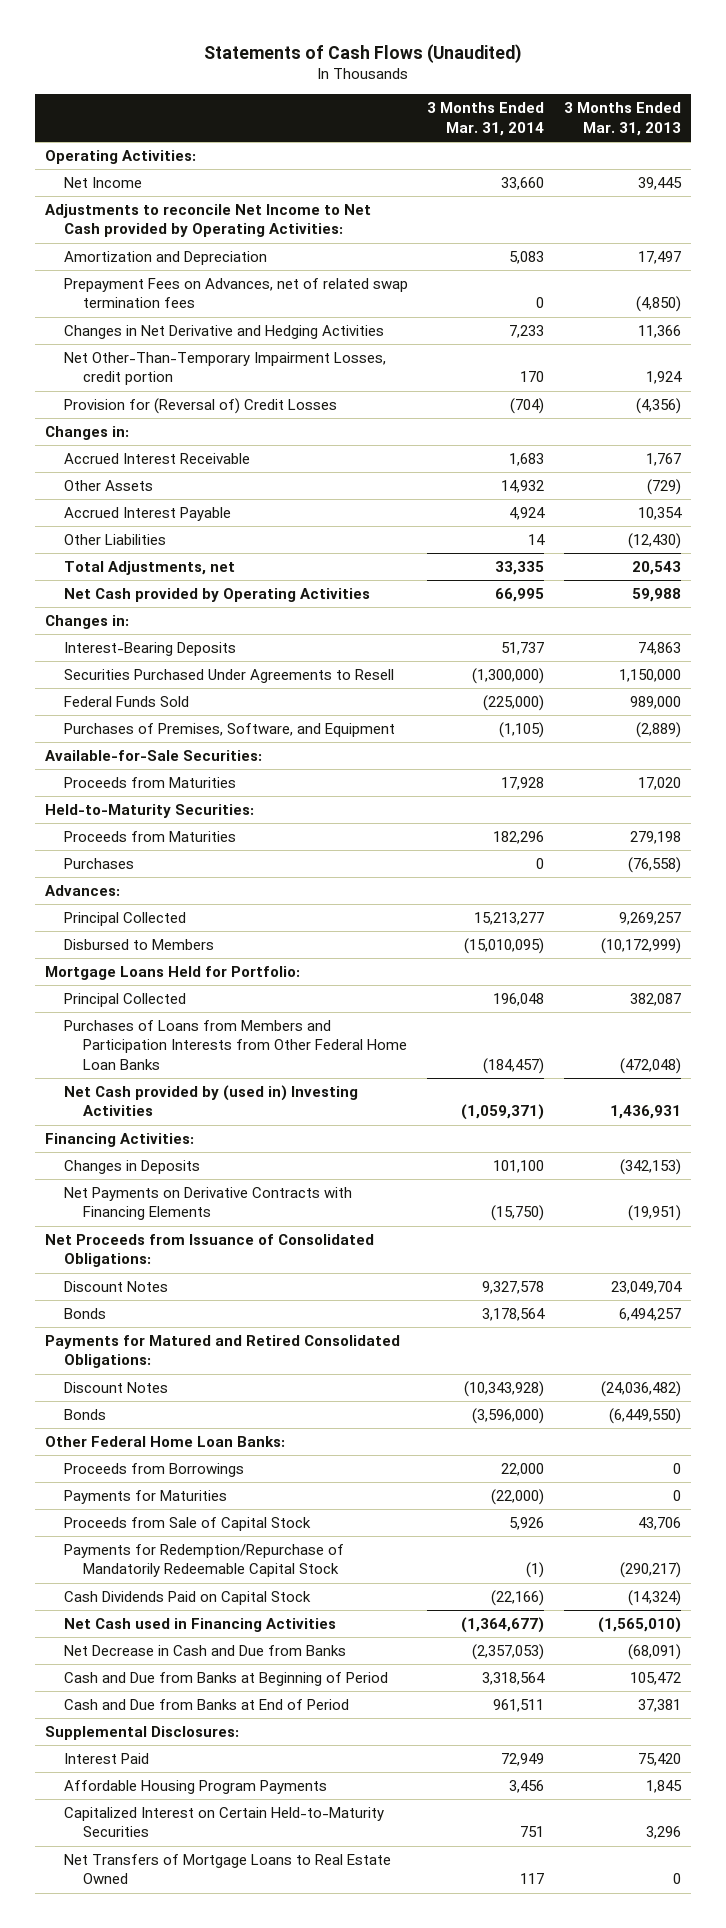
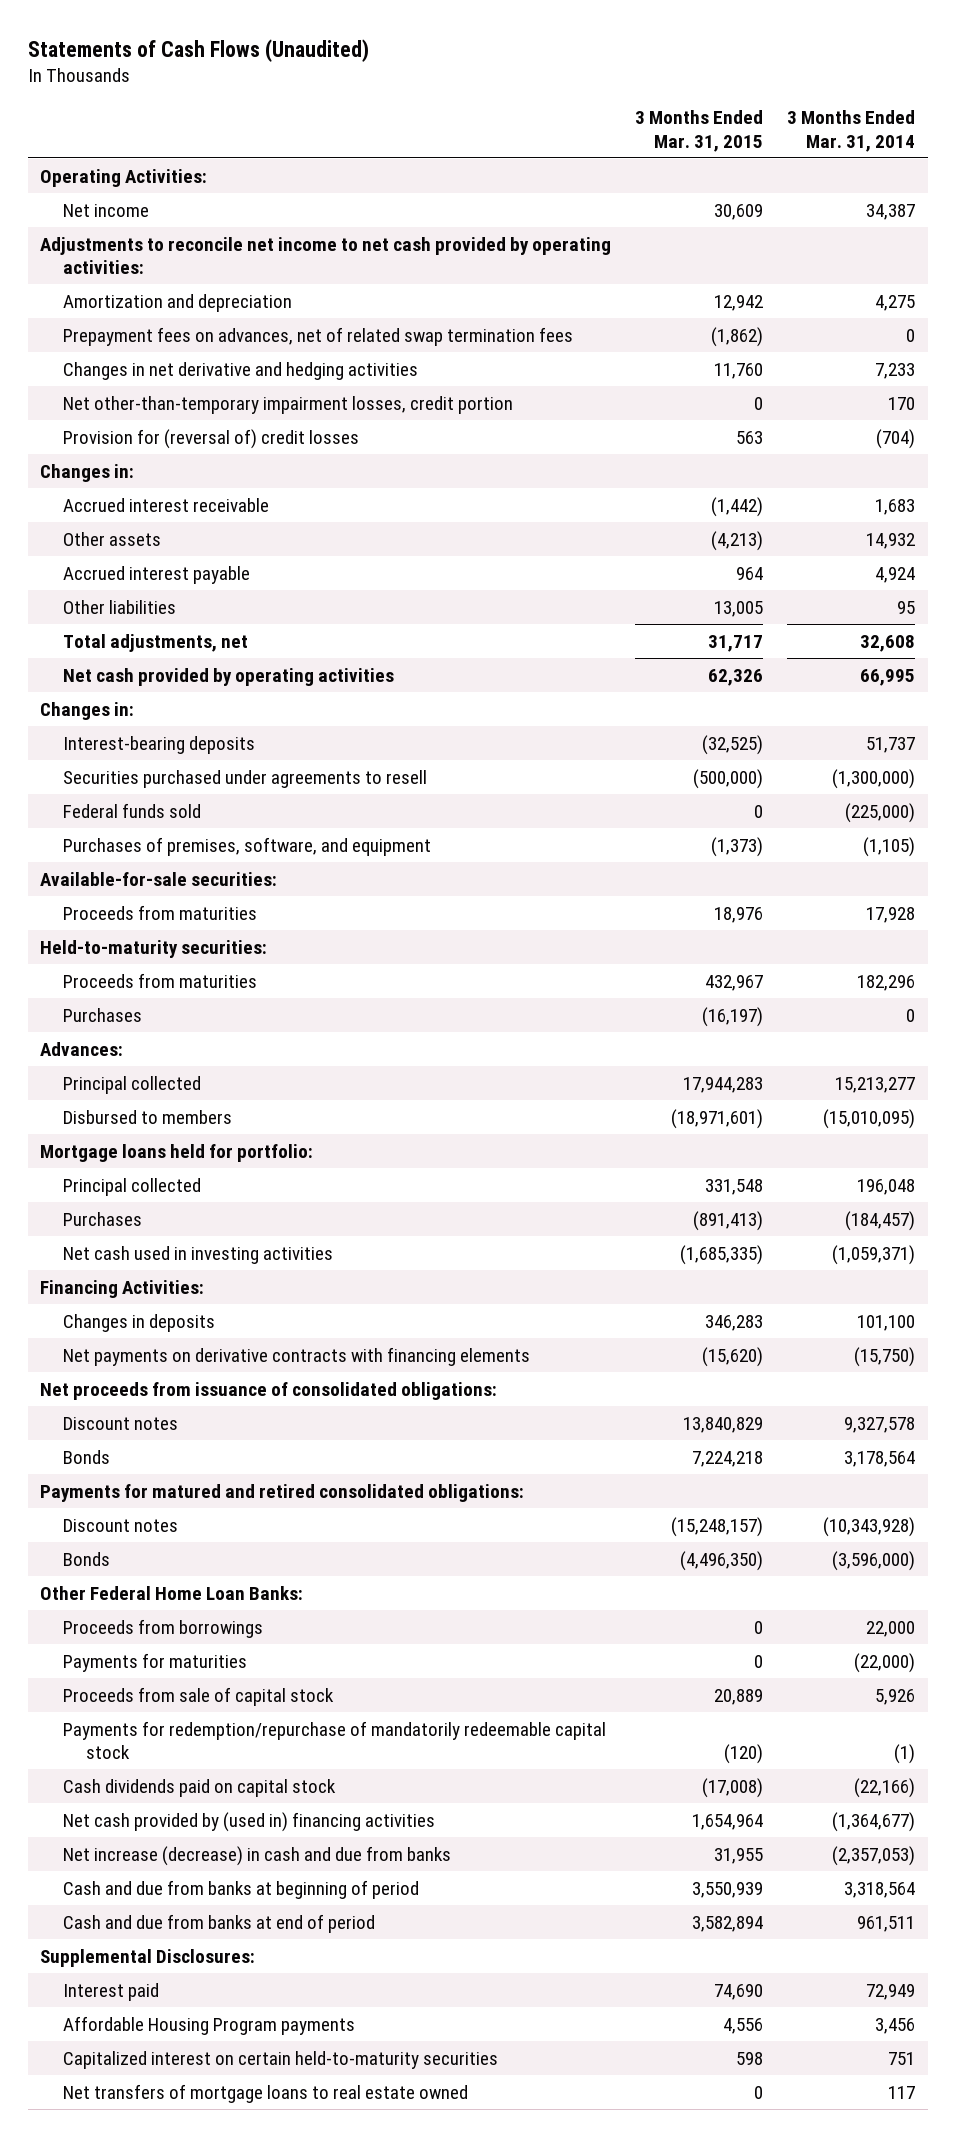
- | 3 Months Ended Mar. 31, 2014 | 3 Months Ended Mar. 31, 2013
+ | 3 Months Ended Mar. 31, 2015 | 3 Months Ended Mar. 31, 2014
- Net Income | 33,660 | 39,445
- Adjustments to reconcile Net Income to Net Cash provided by Operating Activities:
- Amortization and Depreciation | 5,083 | 17,497
- Prepayment Fees on Advances, net of related swap termination fees | 0 | (4,850)
- Changes in Net Derivative and Hedging Activities | 7,233 | 11,366
- Net Other-Than-Temporary Impairment Losses, credit portion | 170 | 1,924
- Provision for (Reversal of) Credit Losses | (704) | (4,356)
+ Net income | 30,609 | 34,387
+ Adjustments to reconcile net income to net cash provided by operating activities:
+ Amortization and depreciation | 12,942 | 4,275
+ Prepayment fees on advances, net of related swap termination fees | (1,862) | 0
+ Changes in net derivative and hedging activities | 11,760 | 7,233
+ Net other-than-temporary impairment losses, credit portion | 0 | 170
+ Provision for (reversal of) credit losses | 563 | (704)
- Accrued Interest Receivable | 1,683 | 1,767
- Other Assets | 14,932 | (729)
- Accrued Interest Payable | 4,924 | 10,354
- Other Liabilities | 14 | (12,430)
- Total Adjustments, net | 33,335 | 20,543
- Net Cash provided by Operating Activities | 66,995 | 59,988
+ Accrued interest receivable | (1,442) | 1,683
+ Other assets | (4,213) | 14,932
+ Accrued interest payable | 964 | 4,924
+ Other liabilities | 13,005 | 95
+ Total adjustments, net | 31,717 | 32,608
+ Net cash provided by operating activities | 62,326 | 66,995
- Interest-Bearing Deposits | 51,737 | 74,863
- Securities Purchased Under Agreements to Resell | (1,300,000) | 1,150,000
- Federal Funds Sold | (225,000) | 989,000
- Purchases of Premises, Software, and Equipment | (1,105) | (2,889)
- Available-for-Sale Securities:
- Proceeds from Maturities | 17,928 | 17,020
- Held-to-Maturity Securities:
- Proceeds from Maturities | 182,296 | 279,198
+ Interest-bearing deposits | (32,525) | 51,737
+ Securities purchased under agreements to resell | (500,000) | (1,300,000)
+ Federal funds sold | 0 | (225,000)
+ Purchases of premises, software, and equipment | (1,373) | (1,105)
+ Available-for-sale securities:
+ Proceeds from maturities | 18,976 | 17,928
+ Held-to-maturity securities:
+ Proceeds from maturities | 432,967 | 182,296
- Principal Collected | 15,213,277 | 9,269,257
- Disbursed to Members | (15,010,095) | (10,172,999)
- Mortgage Loans Held for Portfolio:
- Principal Collected | 196,048 | 382,087
- Purchases of Loans from Members and Participation Interests from Other Federal Home Loan Banks | (184,457) | (472,048)
- Net Cash provided by (used in) Investing Activities | (1,059,371) | 1,436,931
+ Principal collected | 17,944,283 | 15,213,277
+ Disbursed to members | (18,971,601) | (15,010,095)
+ Mortgage loans held for portfolio:
+ Principal collected | 331,548 | 196,048
+ Purchases | (891,413) | (184,457)
+ Net cash used in investing activities | (1,685,335) | (1,059,371)
- Changes in Deposits | 101,100 | (342,153)
- Net Payments on Derivative Contracts with Financing Elements | (15,750) | (19,951)
- Net Proceeds from Issuance of Consolidated Obligations:
- Discount Notes | 9,327,578 | 23,049,704
+ Changes in deposits | 346,283 | 101,100
+ Net payments on derivative contracts with financing elements | (15,620) | (15,750)
+ Net proceeds from issuance of consolidated obligations:
+ Discount notes | 13,840,829 | 9,327,578
- Payments for Matured and Retired Consolidated Obligations:
- Discount Notes | (10,343,928) | (24,036,482)
+ Payments for matured and retired consolidated obligations:
+ Discount notes | (15,248,157) | (10,343,928)
- Proceeds from Borrowings | 22,000 | 0
- Payments for Maturities | (22,000) | 0
- Proceeds from Sale of Capital Stock | 5,926 | 43,706
- Payments for Redemption/Repurchase of Mandatorily Redeemable Capital Stock | (1) | (290,217)
- Cash Dividends Paid on Capital Stock | (22,166) | (14,324)
- Net Cash used in Financing Activities | (1,364,677) | (1,565,010)
- Net Decrease in Cash and Due from Banks | (2,357,053) | (68,091)
- Cash and Due from Banks at Beginning of Period | 3,318,564 | 105,472
- Cash and Due from Banks at End of Period | 961,511 | 37,381
+ Proceeds from borrowings | 0 | 22,000
+ Payments for maturities | 0 | (22,000)
+ Proceeds from sale of capital stock | 20,889 | 5,926
+ Payments for redemption/repurchase of mandatorily redeemable capital stock | (120) | (1)
+ Cash dividends paid on capital stock | (17,008) | (22,166)
+ Net cash provided by (used in) financing activities | 1,654,964 | (1,364,677)
+ Net increase (decrease) in cash and due from banks | 31,955 | (2,357,053)
+ Cash and due from banks at beginning of period | 3,550,939 | 3,318,564
+ Cash and due from banks at end of period | 3,582,894 | 961,511
- Interest Paid | 72,949 | 75,420
- Affordable Housing Program Payments | 3,456 | 1,845
- Capitalized Interest on Certain Held-to-Maturity Securities | 751 | 3,296
- Net Transfers of Mortgage Loans to Real Estate Owned | 117 | 0
+ Interest paid | 74,690 | 72,949
+ Affordable Housing Program payments | 4,556 | 3,456
+ Capitalized interest on certain held-to-maturity securities | 598 | 751
+ Net transfers of mortgage loans to real estate owned | 0 | 117

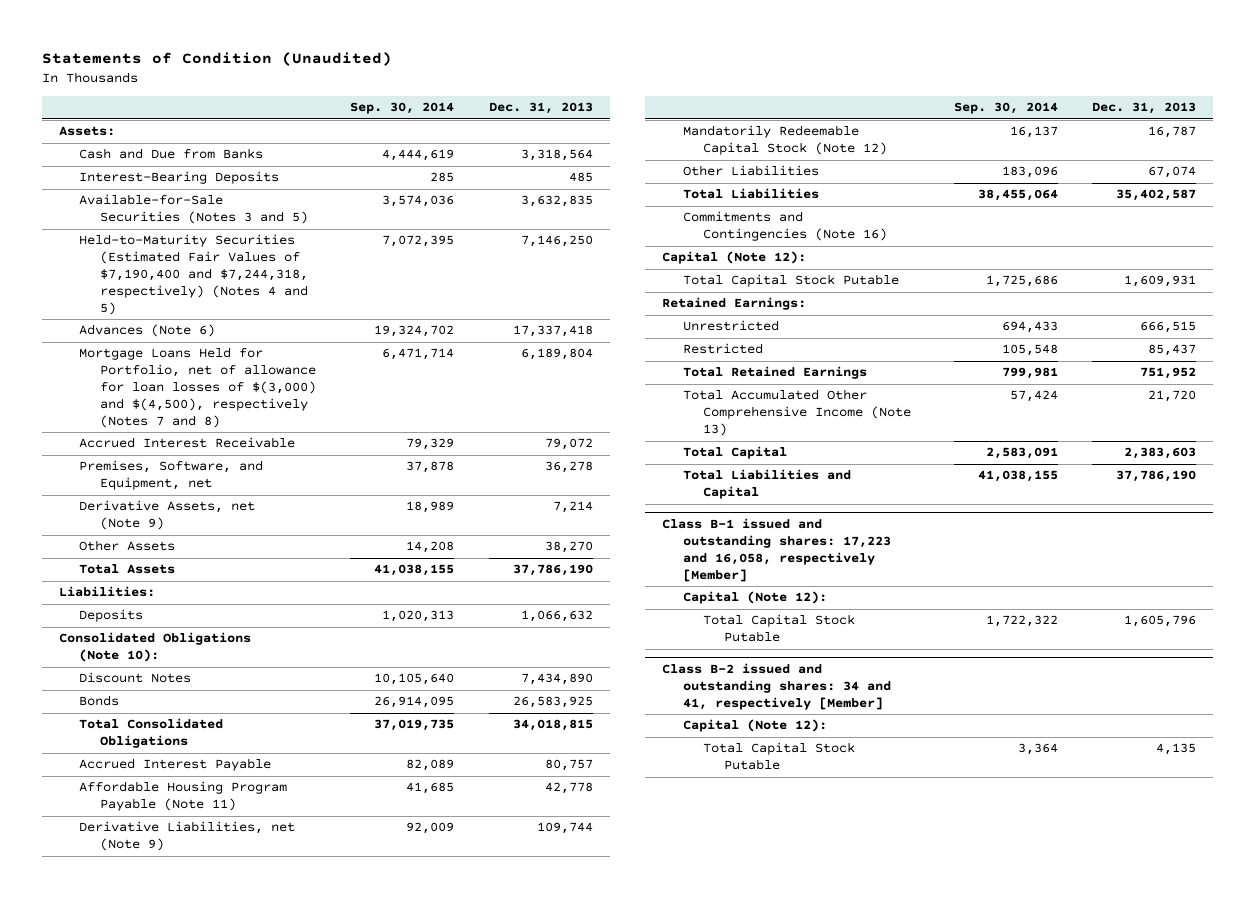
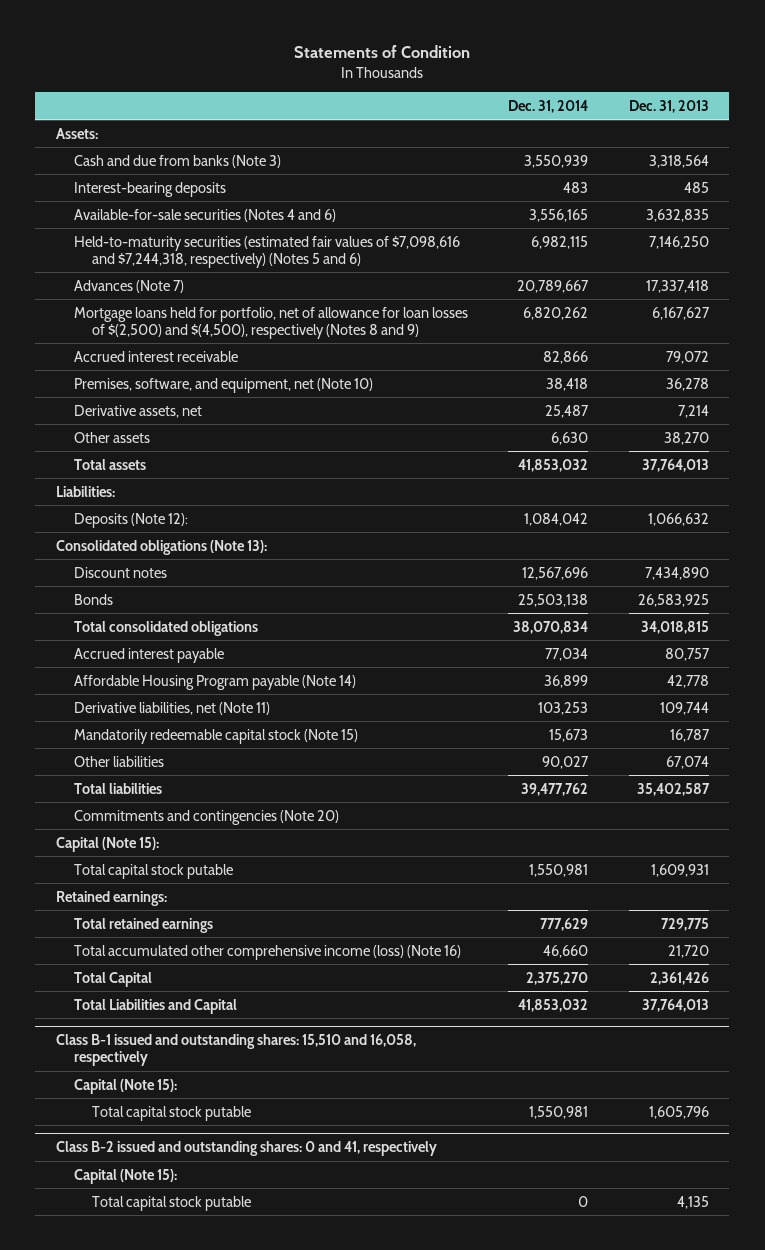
- Statements of Condition (Unaudited)
+ Statements of Condition
- | Sep. 30, 2014 | Dec. 31, 2013
+ | Dec. 31, 2014 | Dec. 31, 2013
- Cash and Due from Banks | 4,444,619 | 3,318,564
- Interest-Bearing Deposits | 285 | 485
- Available-for-Sale Securities (Notes 3 and 5) | 3,574,036 | 3,632,835
- Held-to-Maturity Securities (Estimated Fair Values of $7,190,400 and $7,244,318, respectively) (Notes 4 and 5) | 7,072,395 | 7,146,250
- Advances (Note 6) | 19,324,702 | 17,337,418
- Mortgage Loans Held for Portfolio, net of allowance for loan losses of $(3,000) and $(4,500), respectively (Notes 7 and 8) | 6,471,714 | 6,189,804
- Accrued Interest Receivable | 79,329 | 79,072
- Premises, Software, and Equipment, net | 37,878 | 36,278
- Derivative Assets, net (Note 9) | 18,989 | 7,214
- Other Assets | 14,208 | 38,270
- Total Assets | 41,038,155 | 37,786,190
+ Cash and due from banks (Note 3) | 3,550,939 | 3,318,564
+ Interest-bearing deposits | 483 | 485
+ Available-for-sale securities (Notes 4 and 6) | 3,556,165 | 3,632,835
+ Held-to-maturity securities (estimated fair values of $7,098,616 and $7,244,318, respectively) (Notes 5 and 6) | 6,982,115 | 7,146,250
+ Advances (Note 7) | 20,789,667 | 17,337,418
+ Mortgage loans held for portfolio, net of allowance for loan losses of $(2,500) and $(4,500), respectively (Notes 8 and 9) | 6,820,262 | 6,167,627
+ Accrued interest receivable | 82,866 | 79,072
+ Premises, software, and equipment, net (Note 10) | 38,418 | 36,278
+ Derivative assets, net | 25,487 | 7,214
+ Other assets | 6,630 | 38,270
+ Total assets | 41,853,032 | 37,764,013
- Deposits | 1,020,313 | 1,066,632
- Consolidated Obligations (Note 10):
- Discount Notes | 10,105,640 | 7,434,890
+ Deposits (Note 12): | 1,084,042 | 1,066,632
+ Consolidated obligations (Note 13):
+ Discount notes | 12,567,696 | 7,434,890
- Total Consolidated Obligations | 37,019,735 | 34,018,815
- Accrued Interest Payable | 82,089 | 80,757
- Affordable Housing Program Payable (Note 11) | 41,685 | 42,778
- Derivative Liabilities, net (Note 9) | 92,009 | 109,744
- Mandatorily Redeemable Capital Stock (Note 12) | 16,137 | 16,787
- Other Liabilities | 183,096 | 67,074
- Total Liabilities | 38,455,064 | 35,402,587
- Commitments and Contingencies (Note 16)
- Capital (Note 12):
- Total Capital Stock Putable | 1,725,686 | 1,609,931
- Retained Earnings:
- Unrestricted | 694,433 | 666,515
- Restricted | 105,548 | 85,437
- Total Retained Earnings | 799,981 | 751,952
- Total Accumulated Other Comprehensive Income (Note 13) | 57,424 | 21,720
- Total Capital | 2,583,091 | 2,383,603
- Total Liabilities and Capital | 41,038,155 | 37,786,190
- Class B-1 issued and outstanding shares: 17,223 and 16,058, respectively [Member]
- Capital (Note 12):
- Total Capital Stock Putable | 1,722,322 | 1,605,796
- Class B-2 issued and outstanding shares: 34 and 41, respectively [Member]
- Capital (Note 12):
- Total Capital Stock Putable | 3,364 | 4,135
+ Total consolidated obligations | 38,070,834 | 34,018,815
+ Accrued interest payable | 77,034 | 80,757
+ Affordable Housing Program payable (Note 14) | 36,899 | 42,778
+ Derivative liabilities, net (Note 11) | 103,253 | 109,744
+ Mandatorily redeemable capital stock (Note 15) | 15,673 | 16,787
+ Other liabilities | 90,027 | 67,074
+ Total liabilities | 39,477,762 | 35,402,587
+ Commitments and contingencies (Note 20)
+ Capital (Note 15):
+ Total capital stock putable | 1,550,981 | 1,609,931
+ Retained earnings:
+ Total retained earnings | 777,629 | 729,775
+ Total accumulated other comprehensive income (loss) (Note 16) | 46,660 | 21,720
+ Total Capital | 2,375,270 | 2,361,426
+ Total Liabilities and Capital | 41,853,032 | 37,764,013
+ Class B-1 issued and outstanding shares: 15,510 and 16,058, respectively
+ Capital (Note 15):
+ Total capital stock putable | 1,550,981 | 1,605,796
+ Class B-2 issued and outstanding shares: 0 and 41, respectively
+ Capital (Note 15):
+ Total capital stock putable | 0 | 4,135

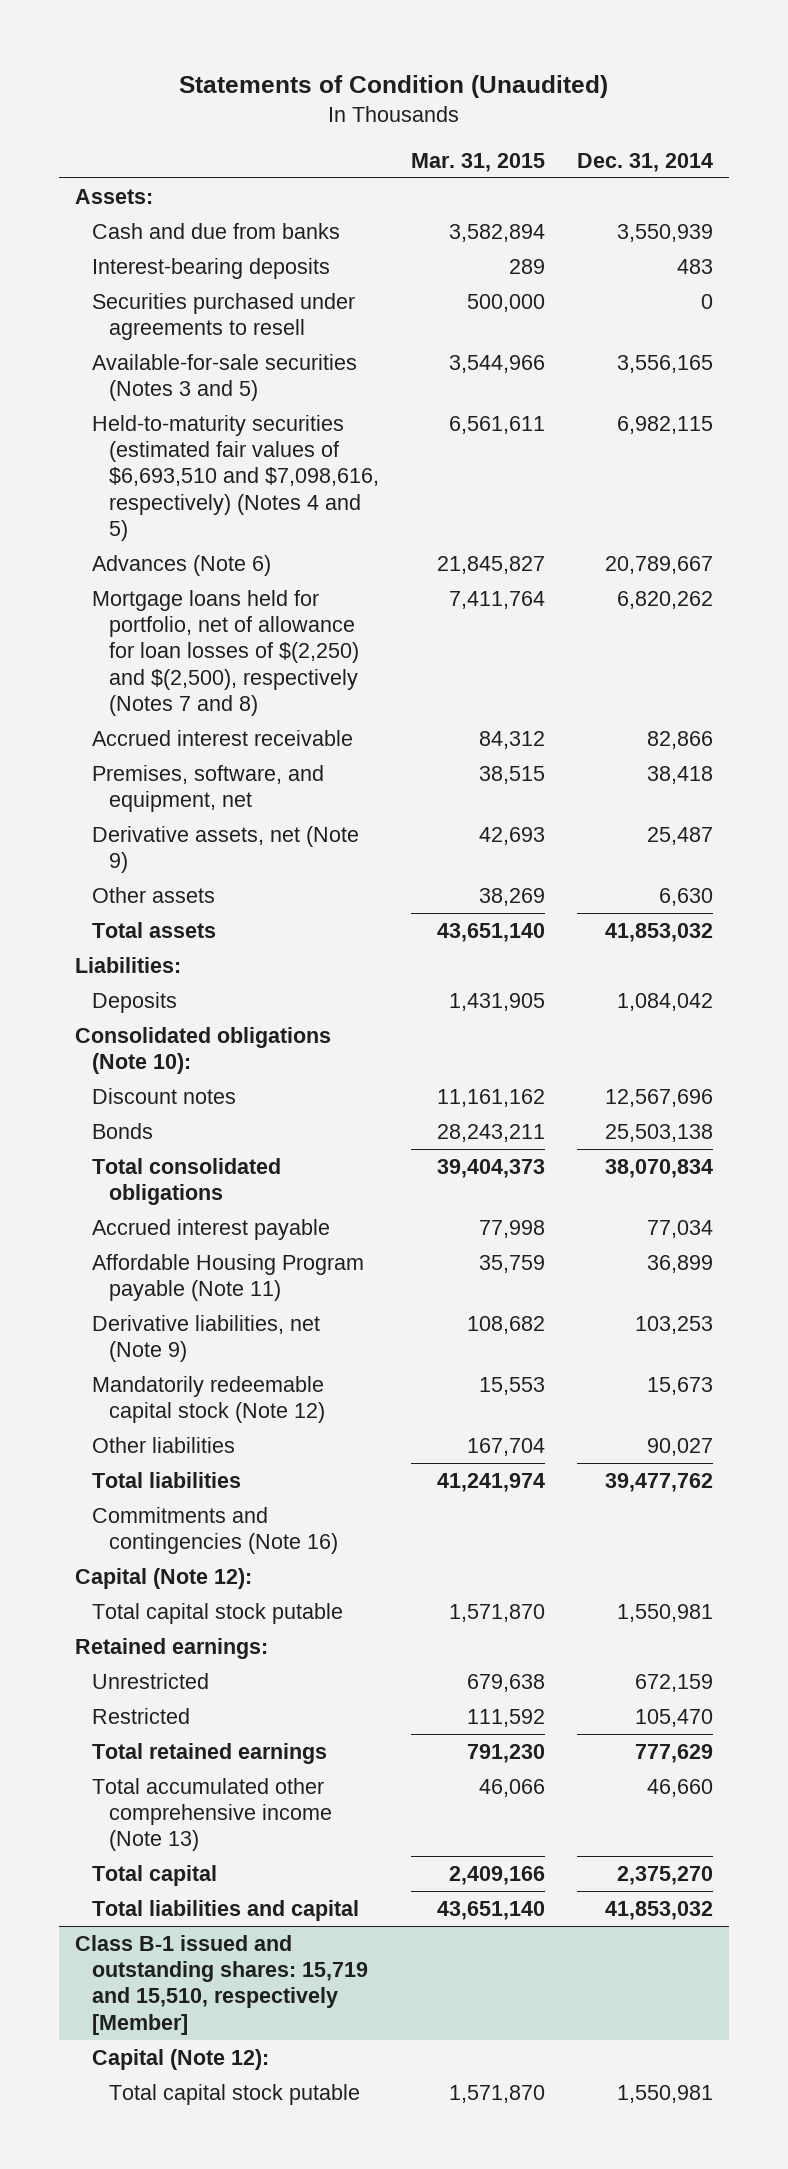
- Statements of Condition
+ Statements of Condition (Unaudited)
- | Dec. 31, 2014 | Dec. 31, 2013
+ | Mar. 31, 2015 | Dec. 31, 2014
- Cash and due from banks (Note 3) | 3,550,939 | 3,318,564
+ Cash and due from banks | 3,582,894 | 3,550,939
- Available-for-sale securities (Notes 4 and 6) | 3,556,165 | 3,632,835
- Held-to-maturity securities (estimated fair values of $7,098,616 and $7,244,318, respectively) (Notes 5 and 6) | 6,982,115 | 7,146,250
- Advances (Note 7) | 20,789,667 | 17,337,418
- Mortgage loans held for portfolio, net of allowance for loan losses of $(2,500) and $(4,500), respectively (Notes 8 and 9) | 6,820,262 | 6,167,627
+ Securities purchased under agreements to resell | 500,000 | 0
+ Available-for-sale securities (Notes 3 and 5) | 3,544,966 | 3,556,165
+ Held-to-maturity securities (estimated fair values of $6,693,510 and $7,098,616, respectively) (Notes 4 and 5) | 6,561,611 | 6,982,115
+ Advances (Note 6) | 21,845,827 | 20,789,667
+ Mortgage loans held for portfolio, net of allowance for loan losses of $(2,250) and $(2,500), respectively (Notes 7 and 8) | 7,411,764 | 6,820,262
- Premises, software, and equipment, net (Note 10) | 38,418 | 36,278
- Derivative assets, net | 25,487 | 7,214
+ Premises, software, and equipment, net | 38,515 | 38,418
+ Derivative assets, net (Note 9) | 42,693 | 25,487
- Deposits (Note 12): | 1,084,042 | 1,066,632
- Consolidated obligations (Note 13):
+ Deposits | 1,431,905 | 1,084,042
+ Consolidated obligations (Note 10):
- Affordable Housing Program payable (Note 14) | 36,899 | 42,778
- Derivative liabilities, net (Note 11) | 103,253 | 109,744
- Mandatorily redeemable capital stock (Note 15) | 15,673 | 16,787
+ Affordable Housing Program payable (Note 11) | 35,759 | 36,899
+ Derivative liabilities, net (Note 9) | 108,682 | 103,253
+ Mandatorily redeemable capital stock (Note 12) | 15,553 | 15,673
- Commitments and contingencies (Note 20)
- Capital (Note 15):
+ Commitments and contingencies (Note 16)
+ Capital (Note 12):
+ Unrestricted | 679,638 | 672,159
+ Restricted | 111,592 | 105,470
- Total accumulated other comprehensive income (loss) (Note 16) | 46,660 | 21,720
- Total Capital | 2,375,270 | 2,361,426
- Total Liabilities and Capital | 41,853,032 | 37,764,013
- Class B-1 issued and outstanding shares: 15,510 and 16,058, respectively
- Capital (Note 15):
+ Total accumulated other comprehensive income (Note 13) | 46,066 | 46,660
+ Total capital | 2,409,166 | 2,375,270
+ Total liabilities and capital | 43,651,140 | 41,853,032
+ Class B-1 issued and outstanding shares: 15,719 and 15,510, respectively [Member]
+ Capital (Note 12):
- Class B-2 issued and outstanding shares: 0 and 41, respectively
- Capital (Note 15):
- Total capital stock putable | 0 | 4,135

